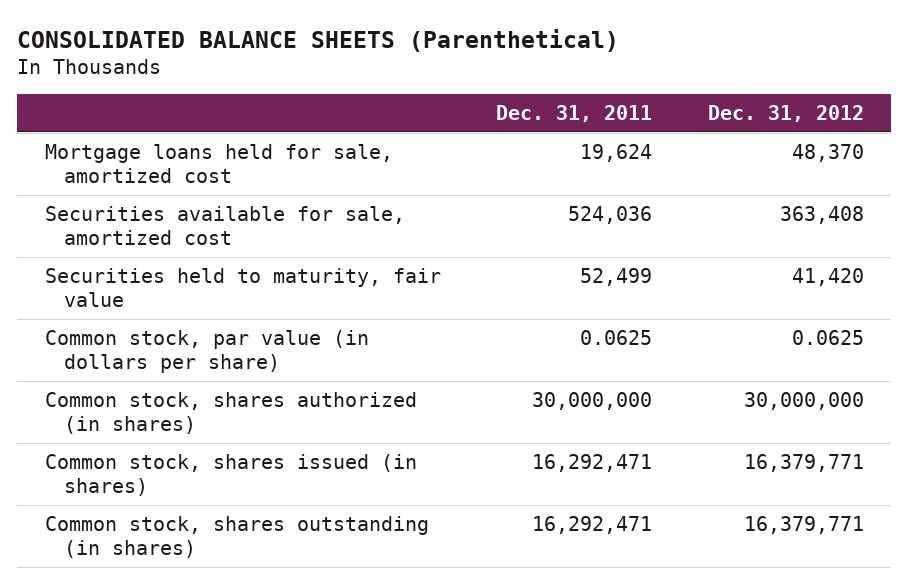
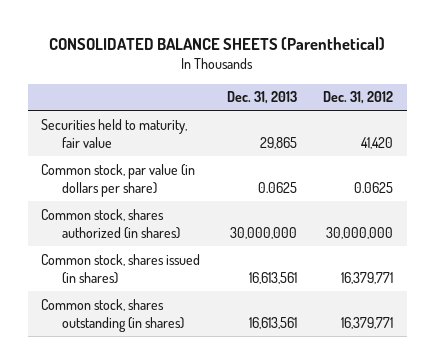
- | Dec. 31, 2011 | Dec. 31, 2012
+ | Dec. 31, 2013 | Dec. 31, 2012
- Mortgage loans held for sale, amortized cost | 19,624 | 48,370
- Securities available for sale, amortized cost | 524,036 | 363,408

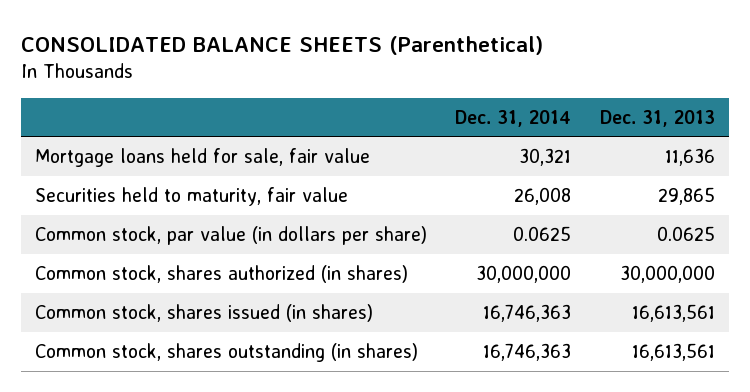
- | Dec. 31, 2013 | Dec. 31, 2012
+ | Dec. 31, 2014 | Dec. 31, 2013
+ Mortgage loans held for sale, fair value | 30,321 | 11,636

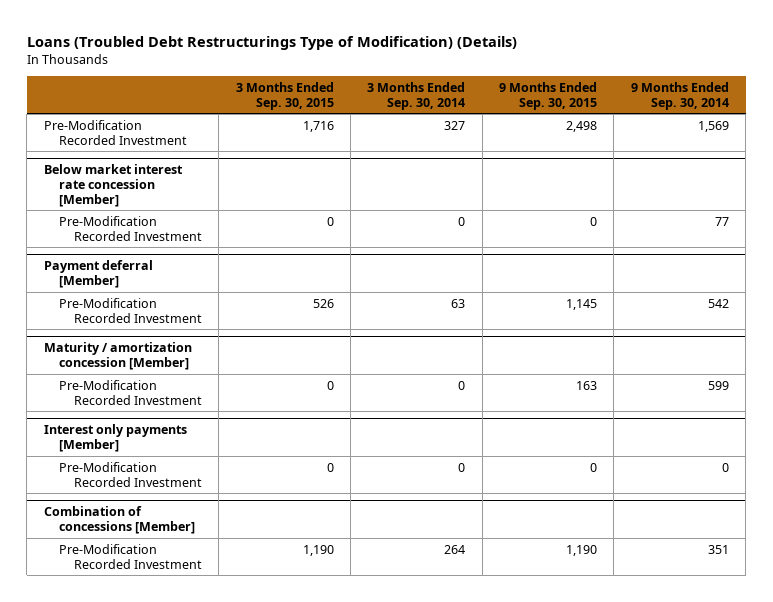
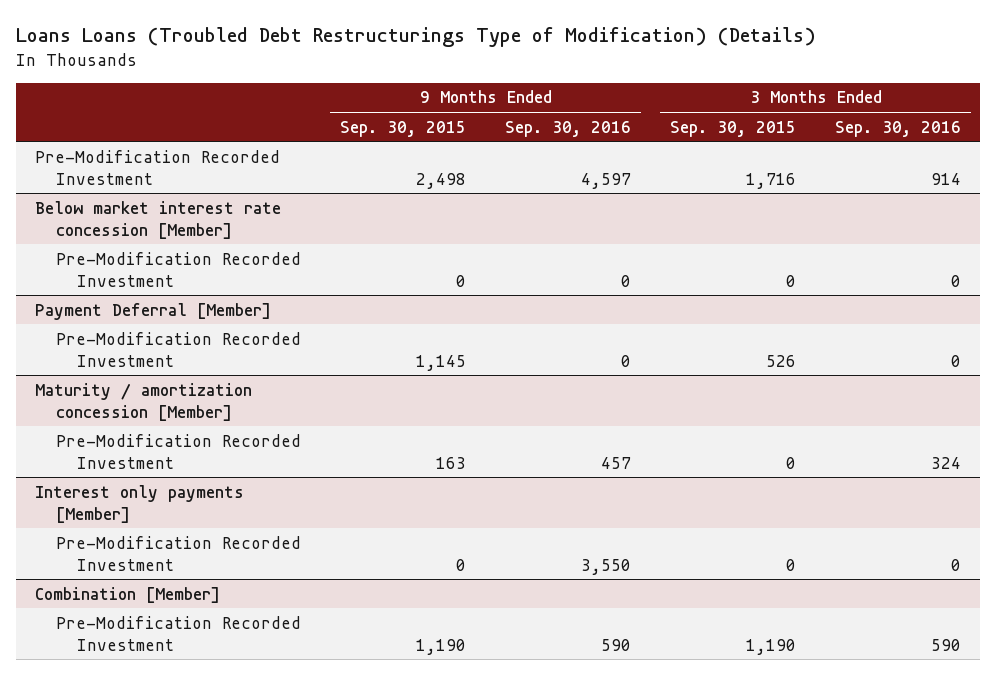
- Loans (Troubled Debt Restructurings Type of Modification) (Details)
+ Loans Loans (Troubled Debt Restructurings Type of Modification) (Details)
- | 3 Months Ended Sep. 30, 2015 | 3 Months Ended Sep. 30, 2014 | 9 Months Ended Sep. 30, 2015 | 9 Months Ended Sep. 30, 2014
+ | 9 Months Ended Sep. 30, 2015 | 9 Months Ended Sep. 30, 2016 | 3 Months Ended Sep. 30, 2015 | 3 Months Ended Sep. 30, 2016
- Payment deferral [Member]
+ Payment Deferral [Member]
- Combination of concessions [Member]
+ Combination [Member]

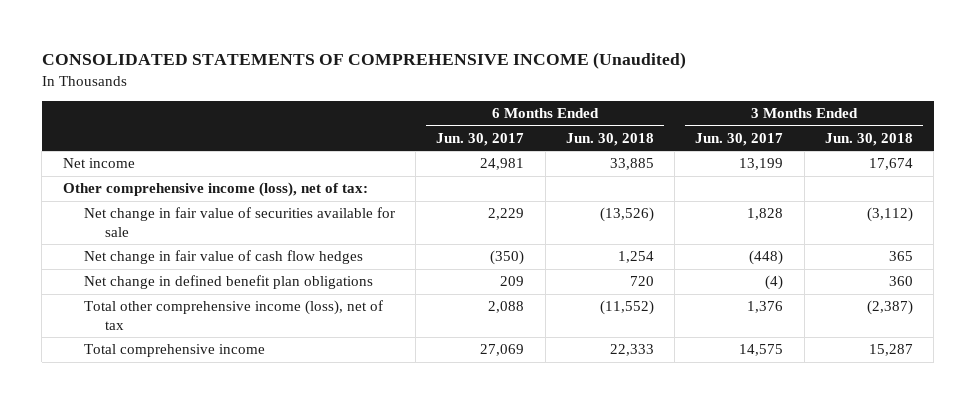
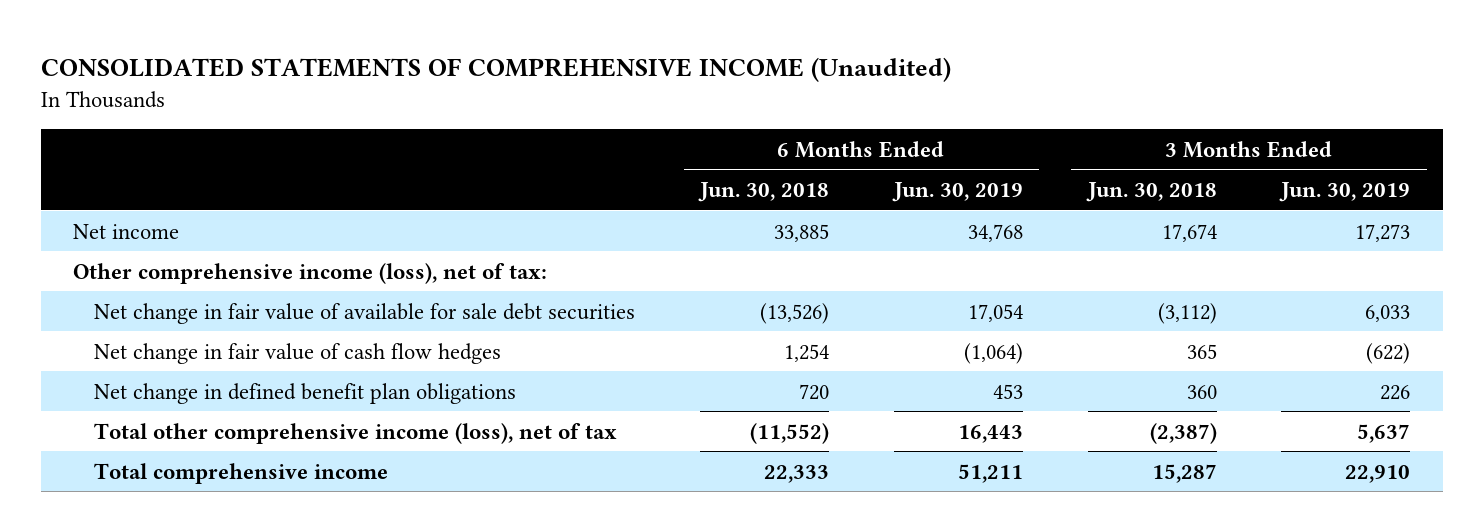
- | 6 Months Ended Jun. 30, 2017 | 6 Months Ended Jun. 30, 2018 | 3 Months Ended Jun. 30, 2017 | 3 Months Ended Jun. 30, 2018
+ | 6 Months Ended Jun. 30, 2018 | 6 Months Ended Jun. 30, 2019 | 3 Months Ended Jun. 30, 2018 | 3 Months Ended Jun. 30, 2019
- Net change in fair value of securities available for sale | 2,229 | (13,526) | 1,828 | (3,112)
+ Net change in fair value of available for sale debt securities | (13,526) | 17,054 | (3,112) | 6,033

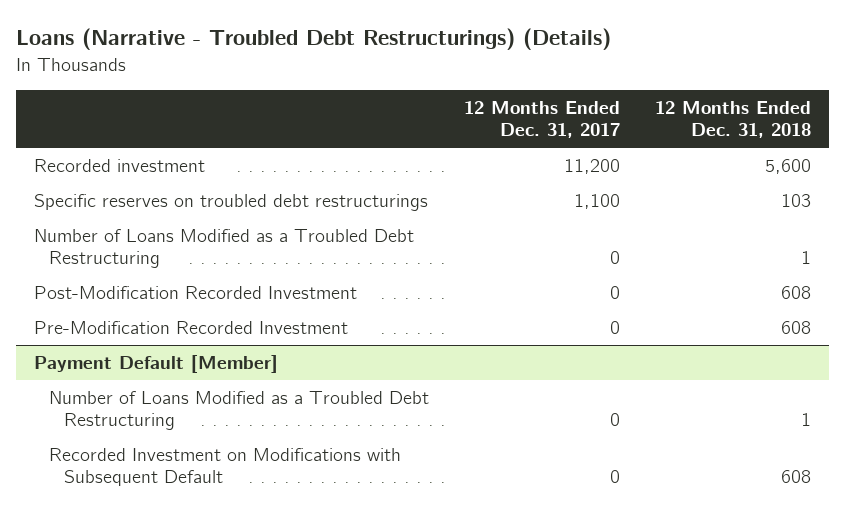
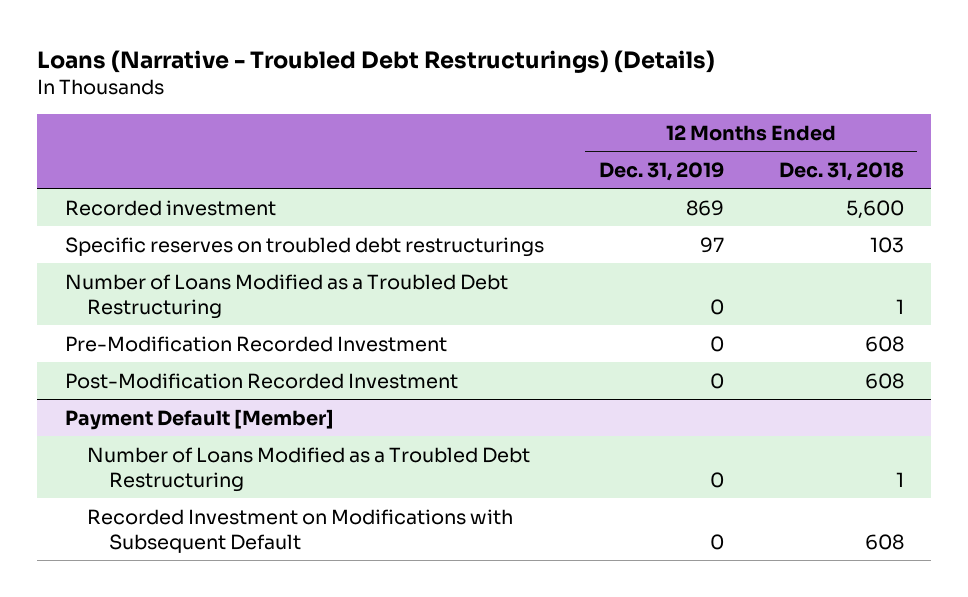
- | 12 Months Ended Dec. 31, 2017 | 12 Months Ended Dec. 31, 2018
+ | 12 Months Ended Dec. 31, 2019 | 12 Months Ended Dec. 31, 2018
moved down: Post-Modification Recorded Investment | 0 | 608

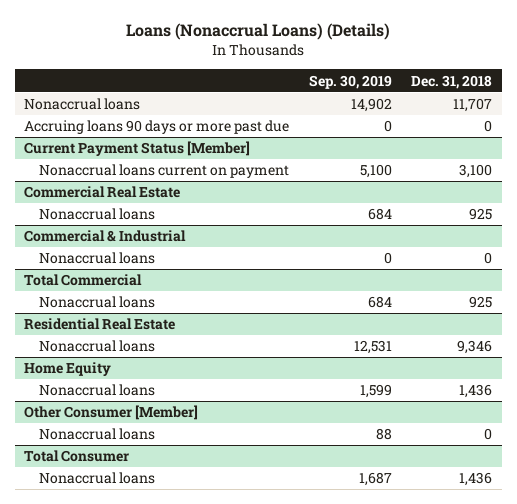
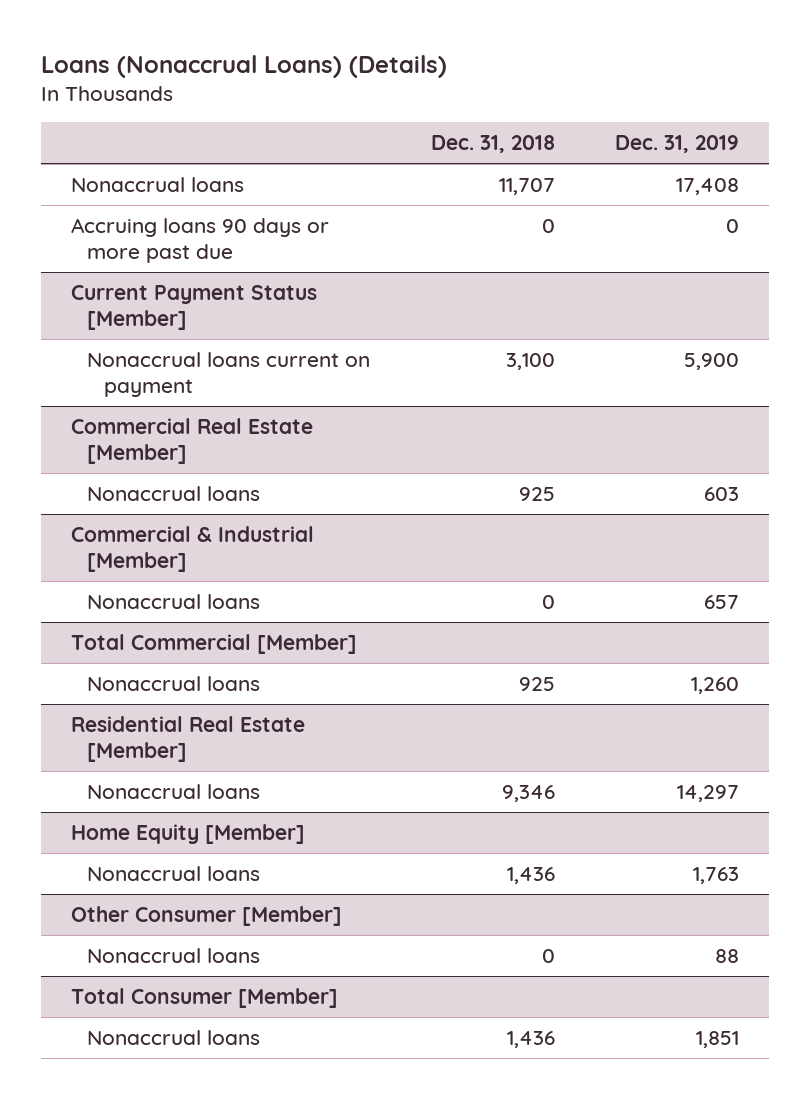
- | Sep. 30, 2019 | Dec. 31, 2018
+ | Dec. 31, 2018 | Dec. 31, 2019
- Commercial Real Estate
+ Commercial Real Estate [Member]
- Commercial & Industrial
+ Commercial & Industrial [Member]
- Total Commercial
+ Total Commercial [Member]
- Residential Real Estate
+ Residential Real Estate [Member]
- Home Equity
+ Home Equity [Member]
- Total Consumer
+ Total Consumer [Member]

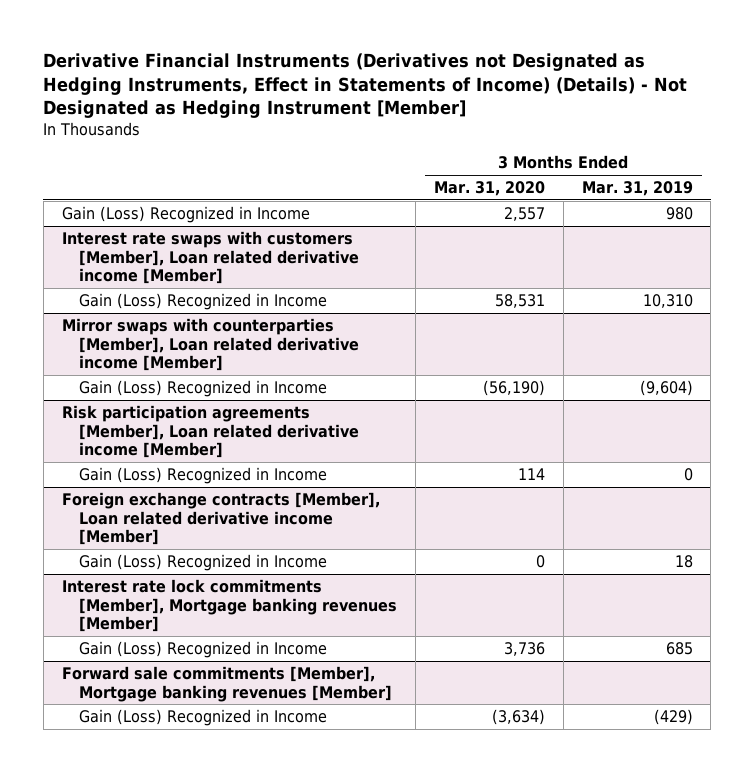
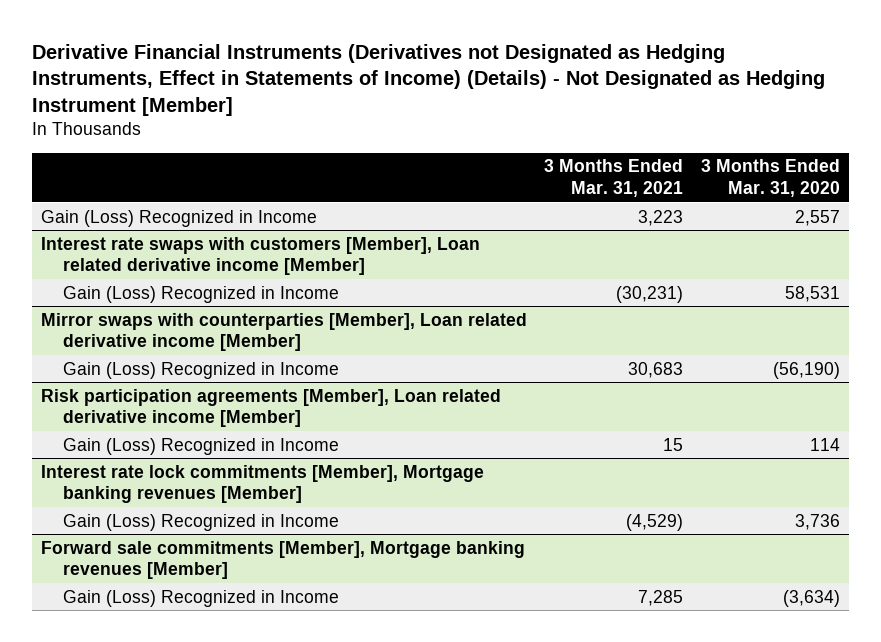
- | 3 Months Ended Mar. 31, 2020 | 3 Months Ended Mar. 31, 2019
+ | 3 Months Ended Mar. 31, 2021 | 3 Months Ended Mar. 31, 2020
- Foreign exchange contracts [Member], Loan related derivative income [Member]
- Gain (Loss) Recognized in Income | 0 | 18

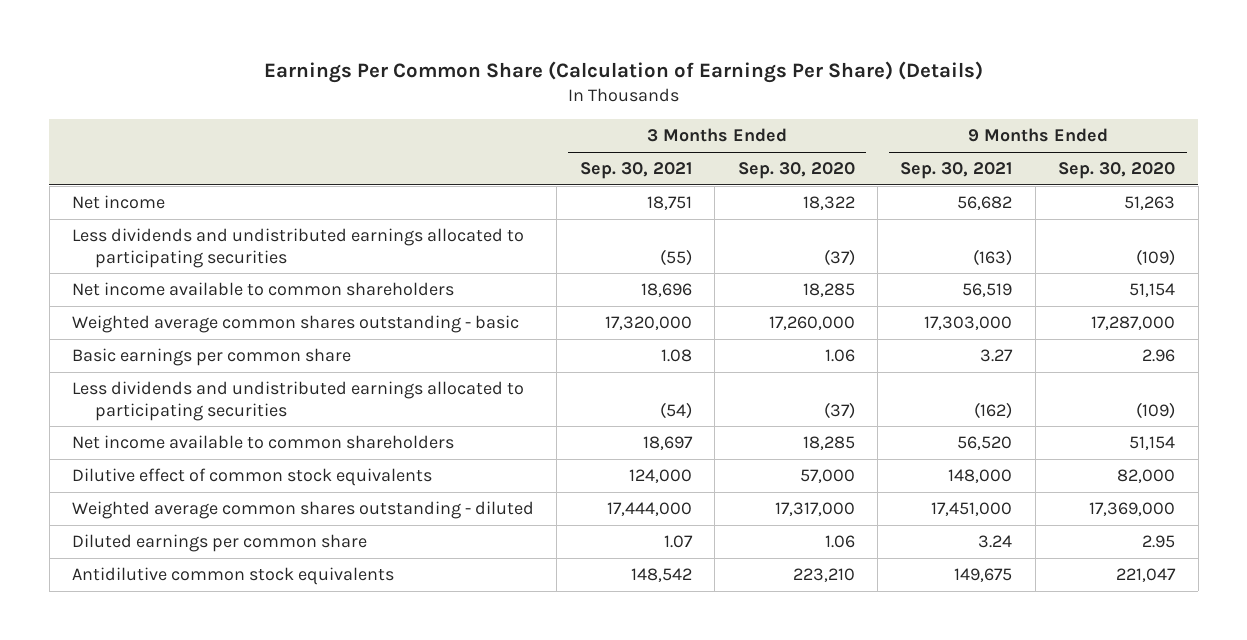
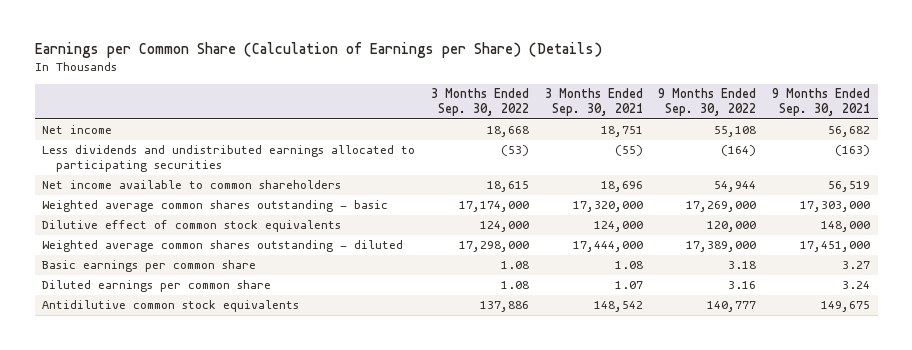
- Earnings Per Common Share (Calculation of Earnings Per Share) (Details)
+ Earnings per Common Share (Calculation of Earnings per Share) (Details)
- | 3 Months Ended Sep. 30, 2021 | 3 Months Ended Sep. 30, 2020 | 9 Months Ended Sep. 30, 2021 | 9 Months Ended Sep. 30, 2020
+ | 3 Months Ended Sep. 30, 2022 | 3 Months Ended Sep. 30, 2021 | 9 Months Ended Sep. 30, 2022 | 9 Months Ended Sep. 30, 2021
- Less dividends and undistributed earnings allocated to participating securities | (54) | (37) | (162) | (109)
- Net income available to common shareholders | 18,697 | 18,285 | 56,520 | 51,154
moved down: Basic earnings per common share | 1.08 | 1.08 | 3.18 | 3.27

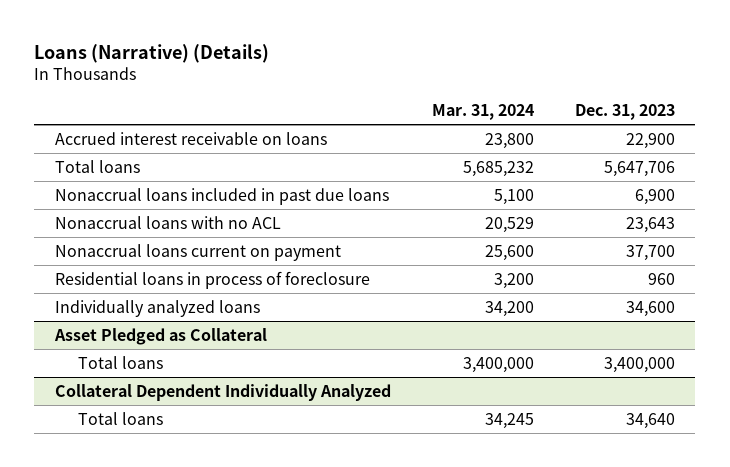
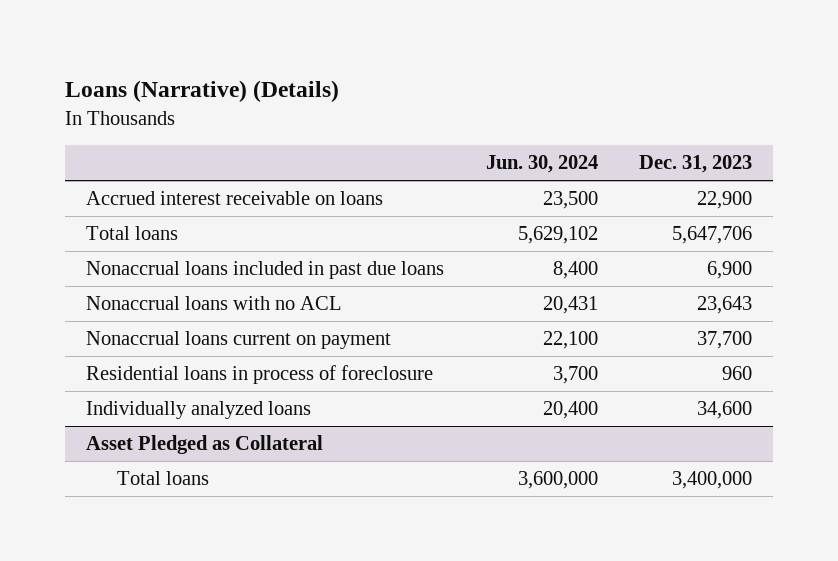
- | Mar. 31, 2024 | Dec. 31, 2023
+ | Jun. 30, 2024 | Dec. 31, 2023
- Collateral Dependent Individually Analyzed
- Total loans | 34,245 | 34,640

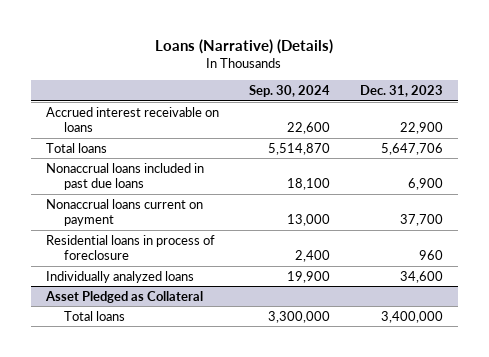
- | Jun. 30, 2024 | Dec. 31, 2023
+ | Sep. 30, 2024 | Dec. 31, 2023
- Nonaccrual loans with no ACL | 20,431 | 23,643

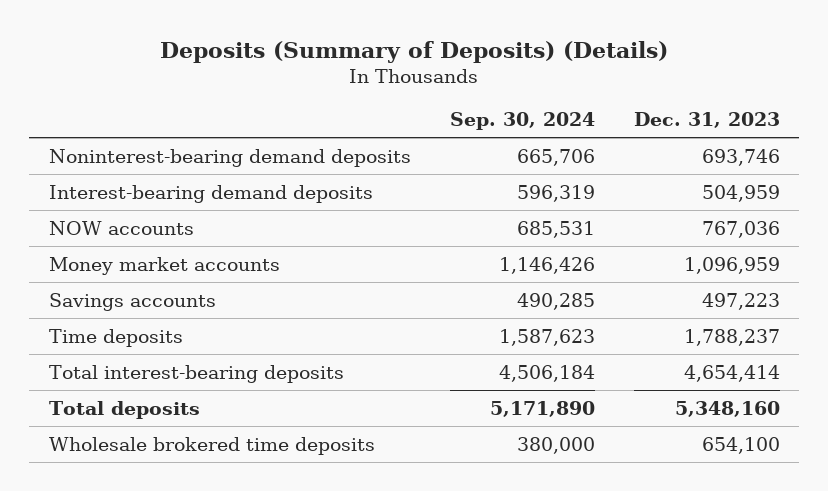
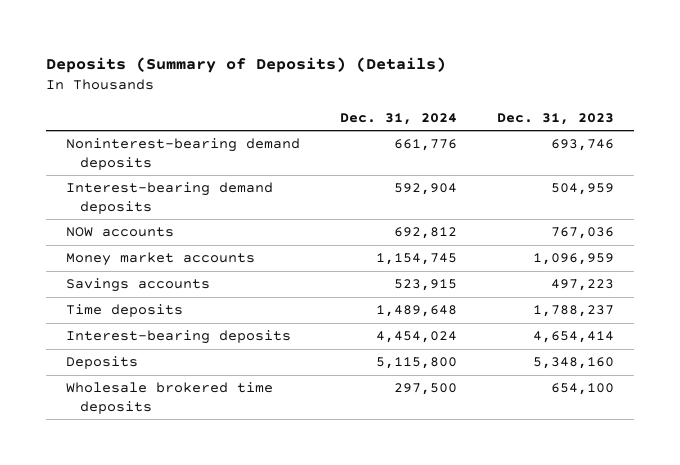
- | Sep. 30, 2024 | Dec. 31, 2023
+ | Dec. 31, 2024 | Dec. 31, 2023
- Total interest-bearing deposits | 4,506,184 | 4,654,414
- Total deposits | 5,171,890 | 5,348,160
+ Interest-bearing deposits | 4,454,024 | 4,654,414
+ Deposits | 5,115,800 | 5,348,160

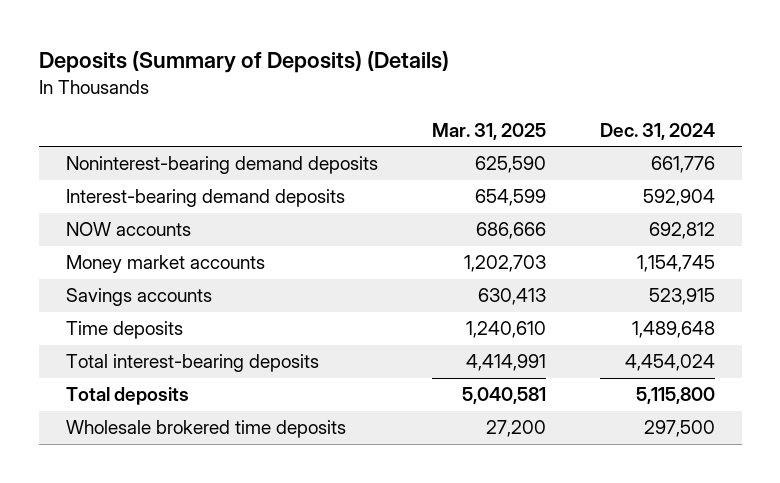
- | Dec. 31, 2024 | Dec. 31, 2023
+ | Mar. 31, 2025 | Dec. 31, 2024
- Interest-bearing deposits | 4,454,024 | 4,654,414
- Deposits | 5,115,800 | 5,348,160
+ Total interest-bearing deposits | 4,414,991 | 4,454,024
+ Total deposits | 5,040,581 | 5,115,800

